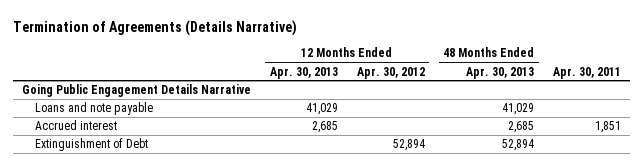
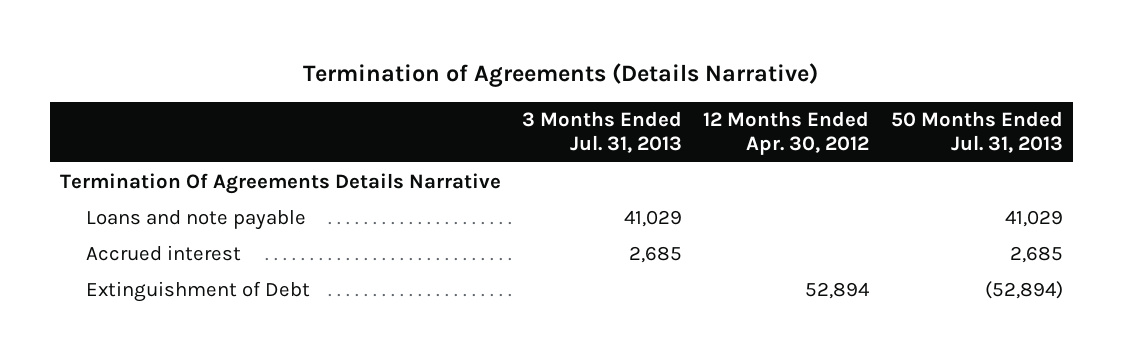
- | 12 Months Ended Apr. 30, 2013 | 12 Months Ended Apr. 30, 2012 | 48 Months Ended Apr. 30, 2013 | Apr. 30, 2011
+ | 3 Months Ended Jul. 31, 2013 | 12 Months Ended Apr. 30, 2012 | 50 Months Ended Jul. 31, 2013
- Going Public Engagement Details Narrative
+ Termination Of Agreements Details Narrative

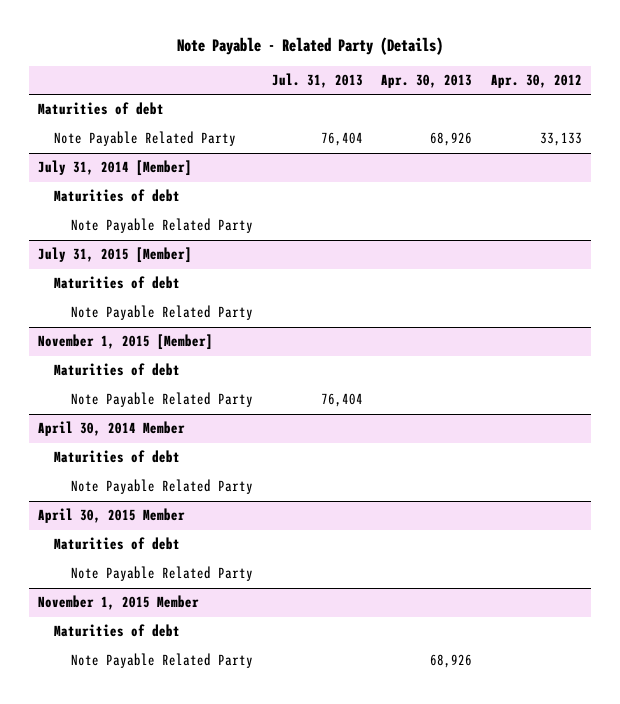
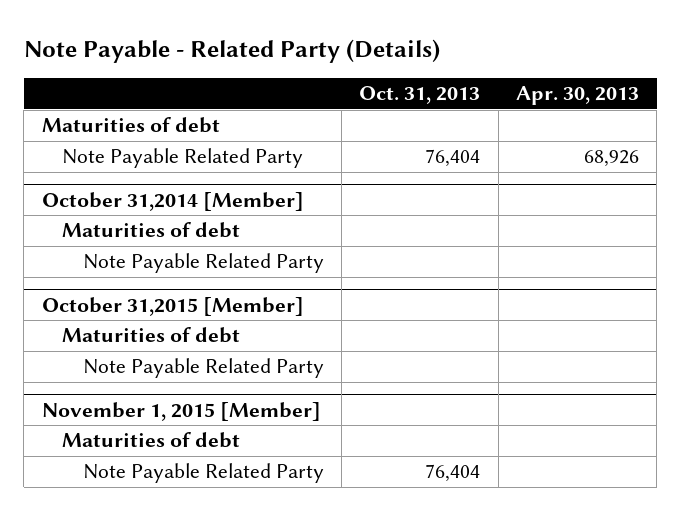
- | Jul. 31, 2013 | Apr. 30, 2013 | Apr. 30, 2012
+ | Oct. 31, 2013 | Apr. 30, 2013
- July 31, 2014 [Member]
+ October 31,2014 [Member]
- July 31, 2015 [Member]
+ October 31,2015 [Member]
- April 30, 2014 Member
- Maturities of debt
- Note Payable Related Party
- April 30, 2015 Member
- Maturities of debt
- Note Payable Related Party
- November 1, 2015 Member
- Maturities of debt
- Note Payable Related Party | | 68,926 |

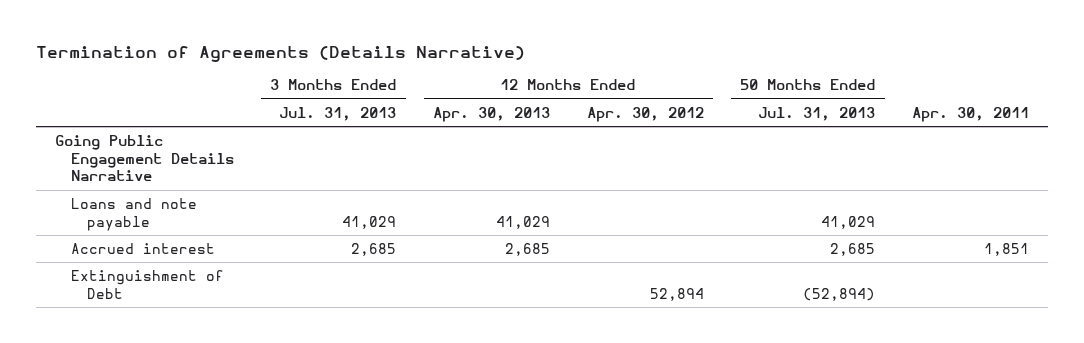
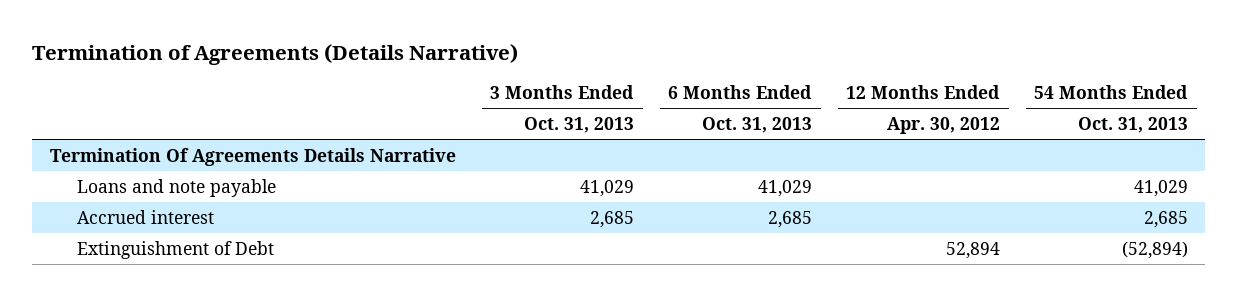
- | 3 Months Ended Jul. 31, 2013 | 12 Months Ended Apr. 30, 2013 | 12 Months Ended Apr. 30, 2012 | 50 Months Ended Jul. 31, 2013 | Apr. 30, 2011
+ | 3 Months Ended Oct. 31, 2013 | 6 Months Ended Oct. 31, 2013 | 12 Months Ended Apr. 30, 2012 | 54 Months Ended Oct. 31, 2013
- Going Public Engagement Details Narrative
+ Termination Of Agreements Details Narrative

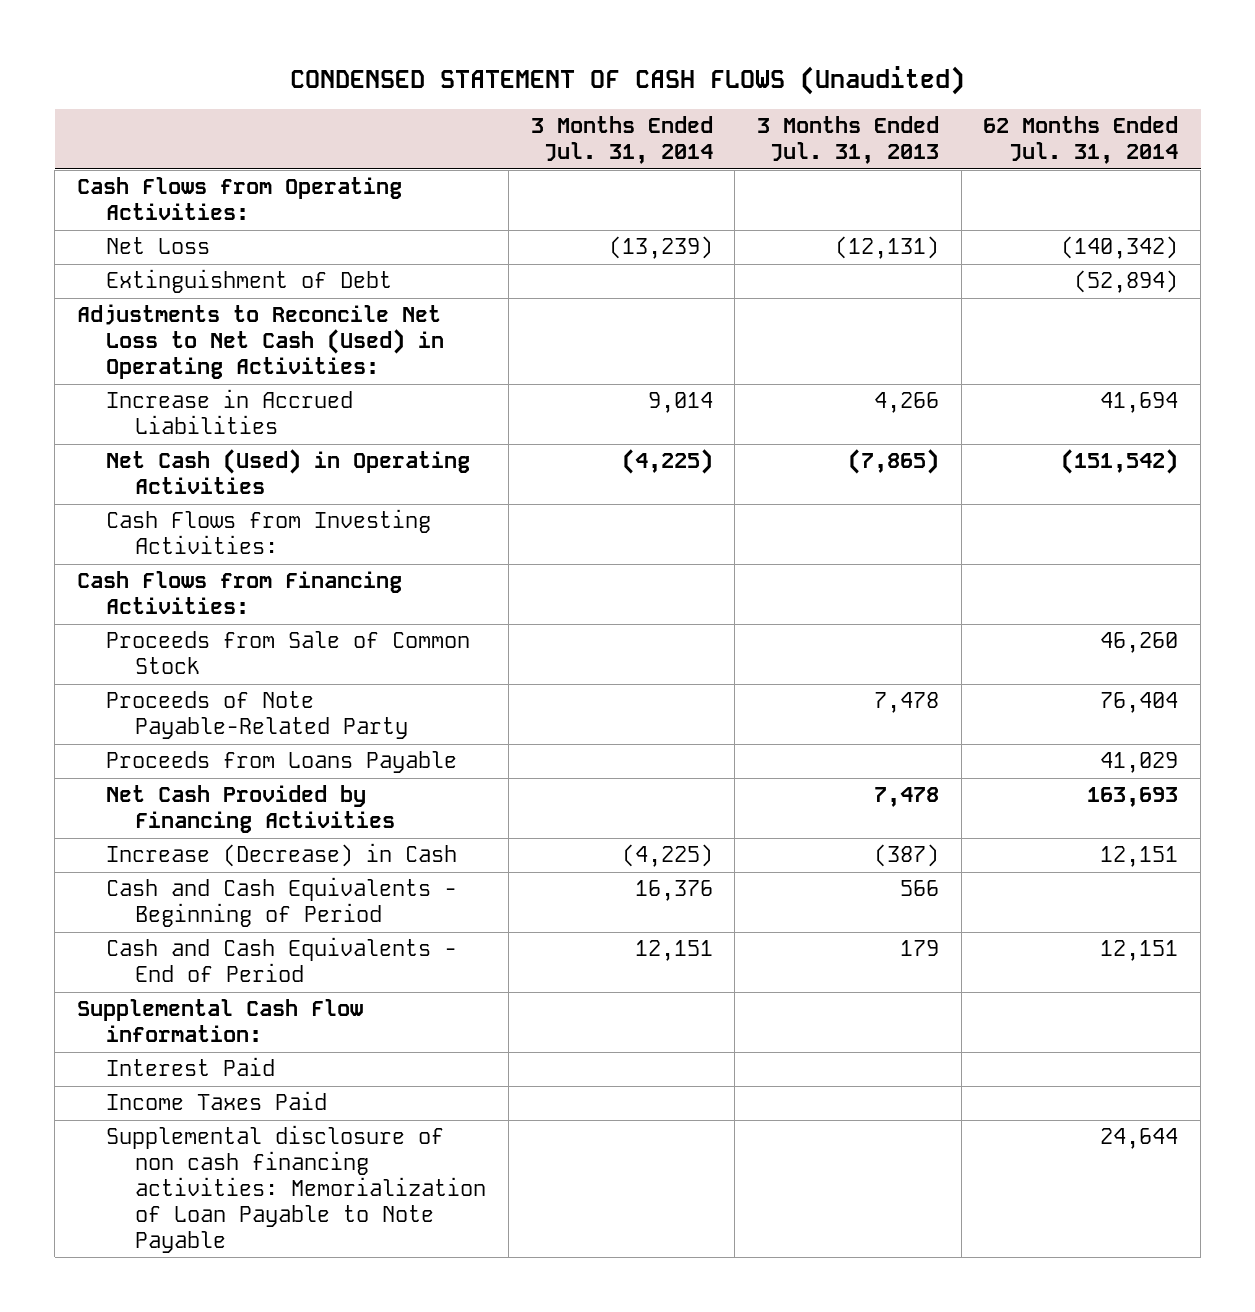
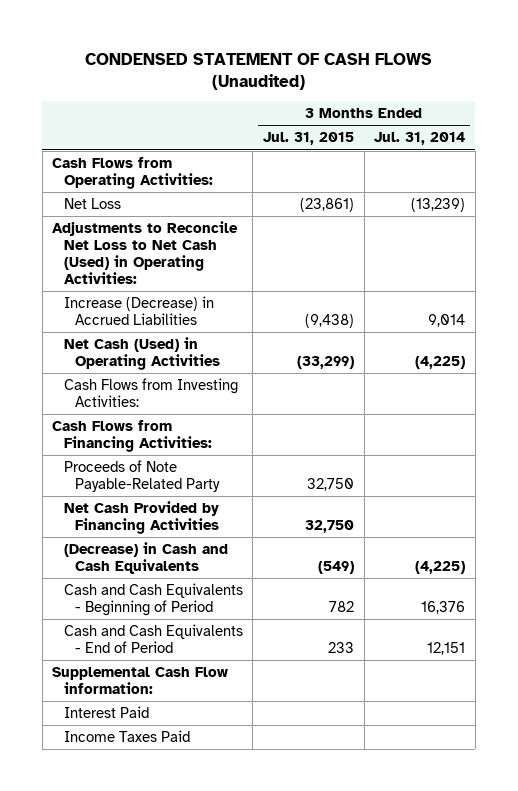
- | 3 Months Ended Jul. 31, 2014 | 3 Months Ended Jul. 31, 2013 | 62 Months Ended Jul. 31, 2014
+ | 3 Months Ended Jul. 31, 2015 | 3 Months Ended Jul. 31, 2014
- Extinguishment of Debt | | | (52,894)
- Increase in Accrued Liabilities | 9,014 | 4,266 | 41,694
+ Increase (Decrease) in Accrued Liabilities | (9,438) | 9,014
- Proceeds from Sale of Common Stock | | | 46,260
- Proceeds from Loans Payable | | | 41,029
- Increase (Decrease) in Cash | (4,225) | (387) | 12,151
+ (Decrease) in Cash and Cash Equivalents | (549) | (4,225)
- Supplemental disclosure of non cash financing activities: Memorialization of Loan Payable to Note Payable | | | 24,644

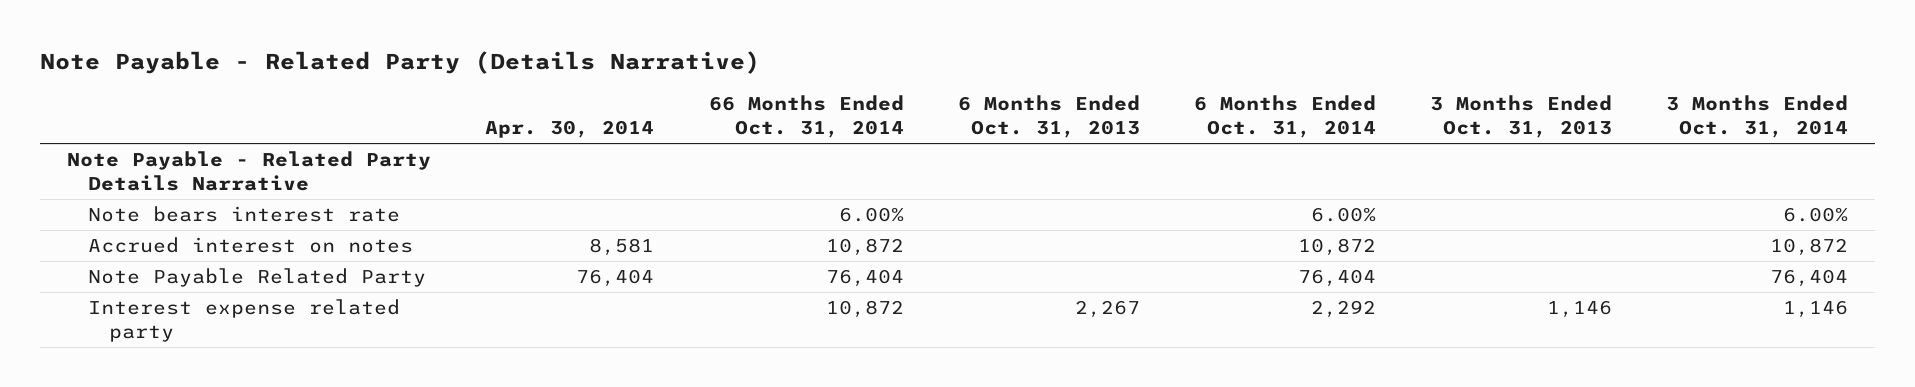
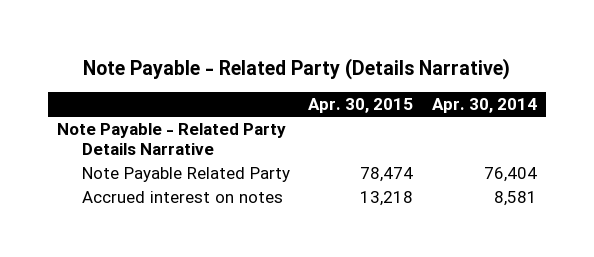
- | Apr. 30, 2014 | 66 Months Ended Oct. 31, 2014 | 6 Months Ended Oct. 31, 2013 | 6 Months Ended Oct. 31, 2014 | 3 Months Ended Oct. 31, 2013 | 3 Months Ended Oct. 31, 2014
+ | Apr. 30, 2015 | Apr. 30, 2014
- Note bears interest rate | | 6.00% | | 6.00% | | 6.00%
- Interest expense related party | | 10,872 | 2,267 | 2,292 | 1,146 | 1,146
moved down: Accrued interest on notes | 13,218 | 8,581

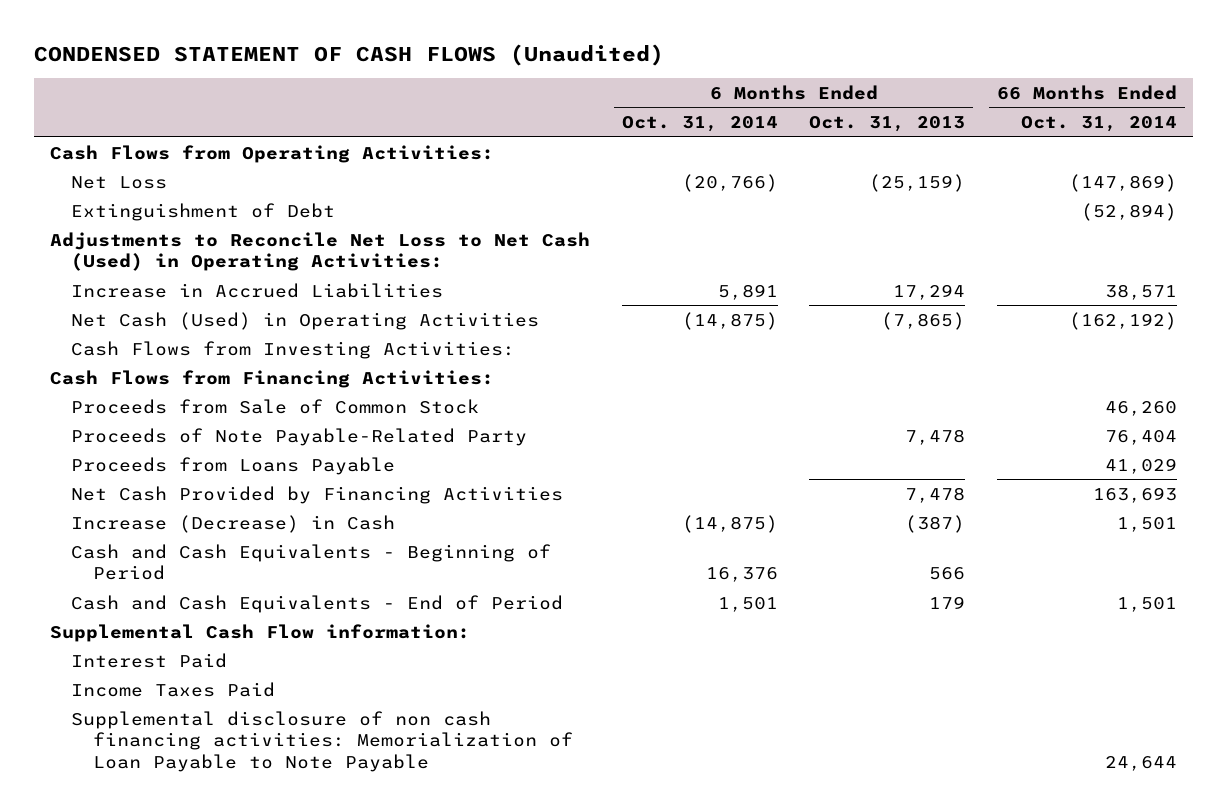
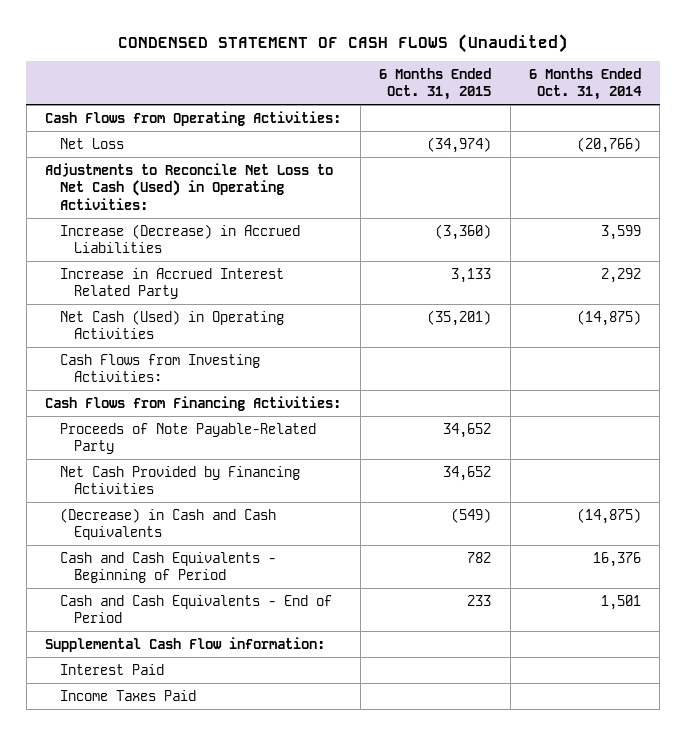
- | 6 Months Ended Oct. 31, 2014 | 6 Months Ended Oct. 31, 2013 | 66 Months Ended Oct. 31, 2014
+ | 6 Months Ended Oct. 31, 2015 | 6 Months Ended Oct. 31, 2014
- Extinguishment of Debt | | | (52,894)
- Increase in Accrued Liabilities | 5,891 | 17,294 | 38,571
+ Increase (Decrease) in Accrued Liabilities | (3,360) | 3,599
+ Increase in Accrued Interest Related Party | 3,133 | 2,292
- Proceeds from Sale of Common Stock | | | 46,260
- Proceeds from Loans Payable | | | 41,029
- Increase (Decrease) in Cash | (14,875) | (387) | 1,501
+ (Decrease) in Cash and Cash Equivalents | (549) | (14,875)
- Supplemental disclosure of non cash financing activities: Memorialization of Loan Payable to Note Payable | | | 24,644

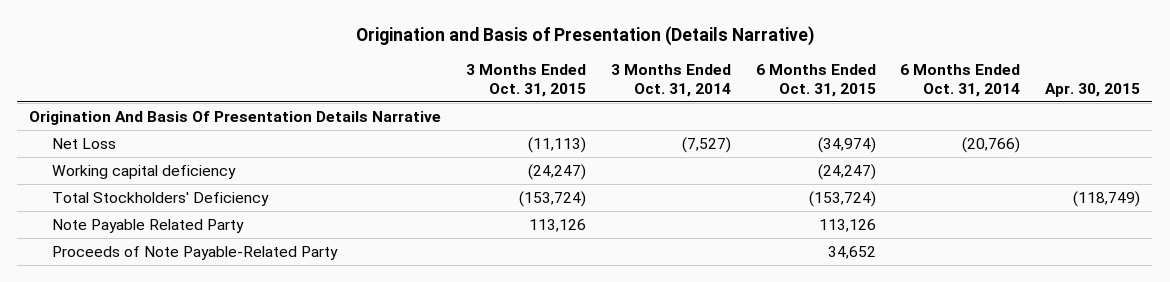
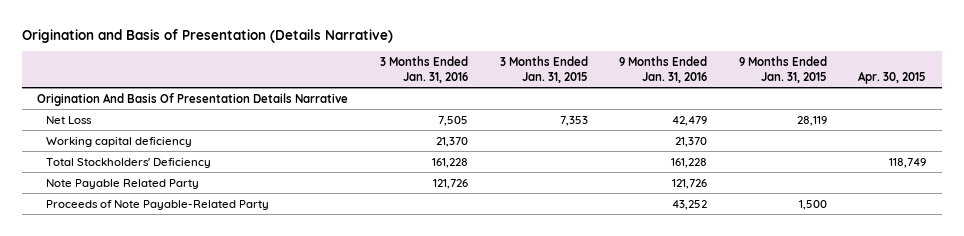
- | 3 Months Ended Oct. 31, 2015 | 3 Months Ended Oct. 31, 2014 | 6 Months Ended Oct. 31, 2015 | 6 Months Ended Oct. 31, 2014 | Apr. 30, 2015
+ | 3 Months Ended Jan. 31, 2016 | 3 Months Ended Jan. 31, 2015 | 9 Months Ended Jan. 31, 2016 | 9 Months Ended Jan. 31, 2015 | Apr. 30, 2015
- Total Stockholders' Deficiency | (153,724) | | (153,724) | | (118,749)
+ Total Stockholders' Deficiency | 161,228 | | 161,228 | | 118,749

